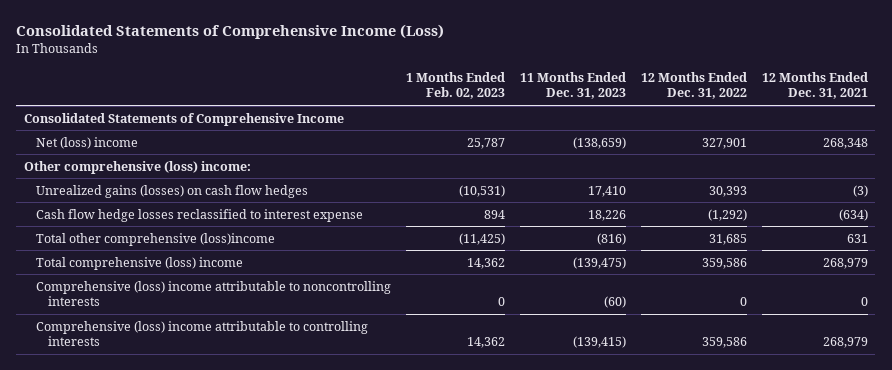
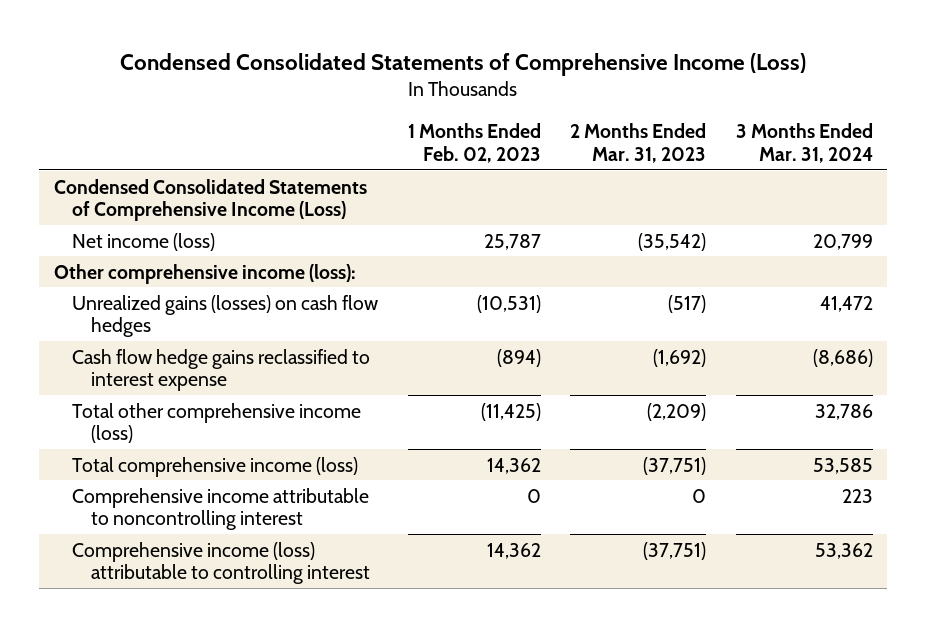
- Consolidated Statements of Comprehensive Income (Loss)
+ Condensed Consolidated Statements of Comprehensive Income (Loss)
- | 1 Months Ended Feb. 02, 2023 | 11 Months Ended Dec. 31, 2023 | 12 Months Ended Dec. 31, 2022 | 12 Months Ended Dec. 31, 2021
+ | 1 Months Ended Feb. 02, 2023 | 2 Months Ended Mar. 31, 2023 | 3 Months Ended Mar. 31, 2024
- Consolidated Statements of Comprehensive Income
- Net (loss) income | 25,787 | (138,659) | 327,901 | 268,348
- Other comprehensive (loss) income:
+ Condensed Consolidated Statements of Comprehensive Income (Loss)
+ Net income (loss) | 25,787 | (35,542) | 20,799
+ Other comprehensive income (loss):
- Cash flow hedge losses reclassified to interest expense | 894 | 18,226 | (1,292) | (634)
- Total other comprehensive (loss)income | (11,425) | (816) | 31,685 | 631
- Total comprehensive (loss) income | 14,362 | (139,475) | 359,586 | 268,979
- Comprehensive (loss) income attributable to noncontrolling interests | 0 | (60) | 0 | 0
- Comprehensive (loss) income attributable to controlling interests | 14,362 | (139,415) | 359,586 | 268,979
+ Cash flow hedge gains reclassified to interest expense | (894) | (1,692) | (8,686)
+ Total other comprehensive income (loss) | (11,425) | (2,209) | 32,786
+ Total comprehensive income (loss) | 14,362 | (37,751) | 53,585
+ Comprehensive income attributable to noncontrolling interest | 0 | 0 | 223
+ Comprehensive income (loss) attributable to controlling interest | 14,362 | (37,751) | 53,362

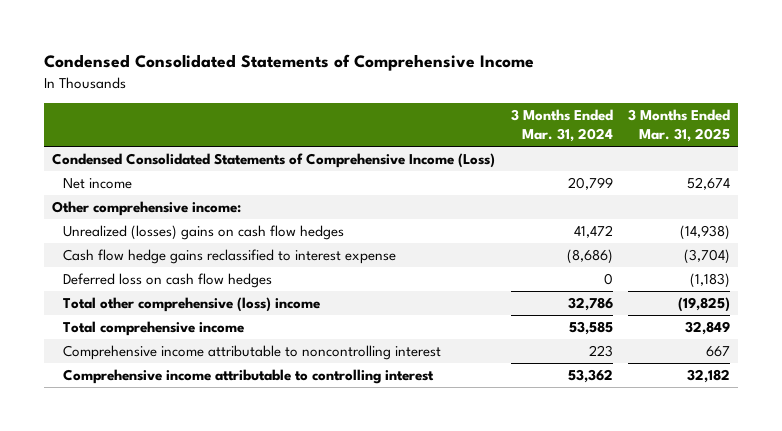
- Condensed Consolidated Statements of Comprehensive Income (Loss)
+ Condensed Consolidated Statements of Comprehensive Income
- | 1 Months Ended Feb. 02, 2023 | 2 Months Ended Mar. 31, 2023 | 3 Months Ended Mar. 31, 2024
+ | 3 Months Ended Mar. 31, 2024 | 3 Months Ended Mar. 31, 2025
- Net income (loss) | 25,787 | (35,542) | 20,799
- Other comprehensive income (loss):
- Unrealized gains (losses) on cash flow hedges | (10,531) | (517) | 41,472
+ Net income | 20,799 | 52,674
+ Other comprehensive income:
+ Unrealized (losses) gains on cash flow hedges | 41,472 | (14,938)
- Total other comprehensive income (loss) | (11,425) | (2,209) | 32,786
- Total comprehensive income (loss) | 14,362 | (37,751) | 53,585
+ Deferred loss on cash flow hedges | 0 | (1,183)
+ Total other comprehensive (loss) income | 32,786 | (19,825)
+ Total comprehensive income | 53,585 | 32,849
- Comprehensive income (loss) attributable to controlling interest | 14,362 | (37,751) | 53,362
+ Comprehensive income attributable to controlling interest | 53,362 | 32,182

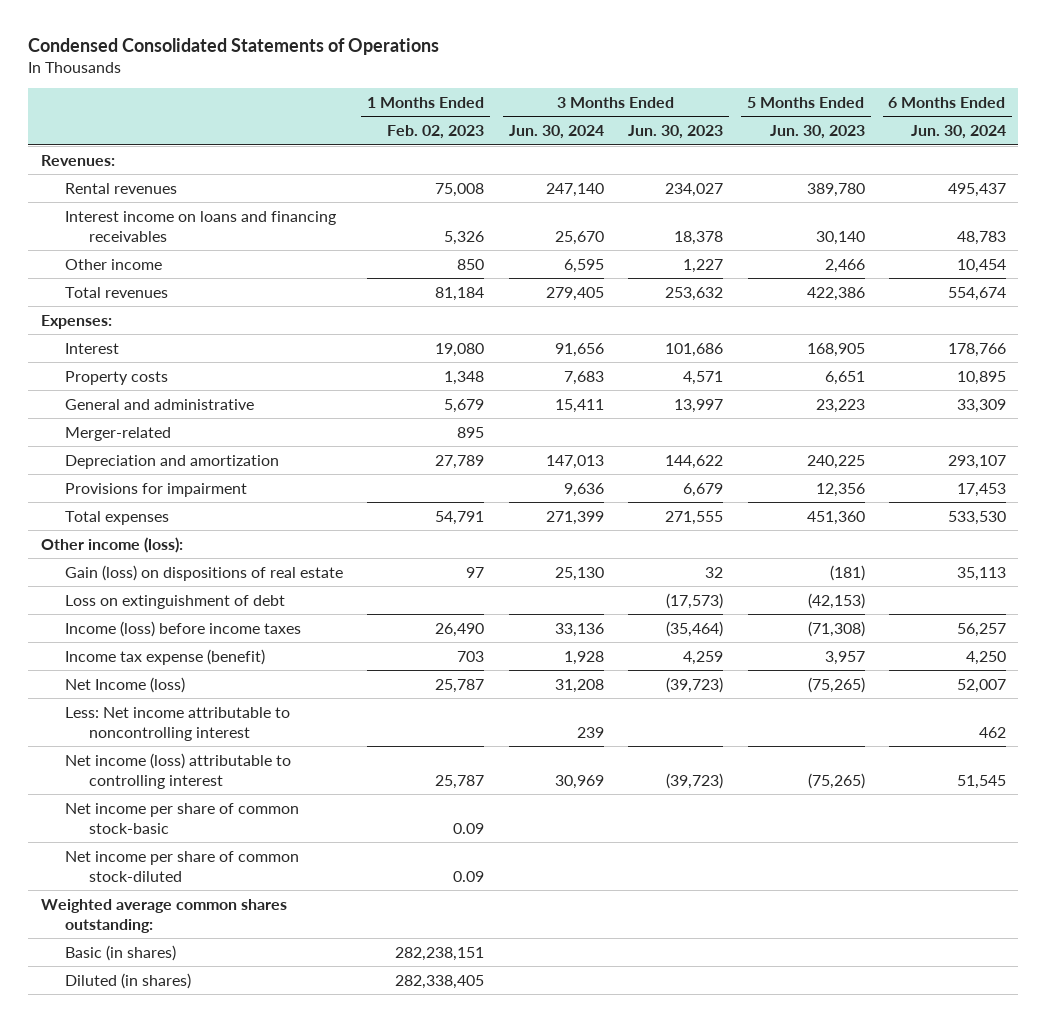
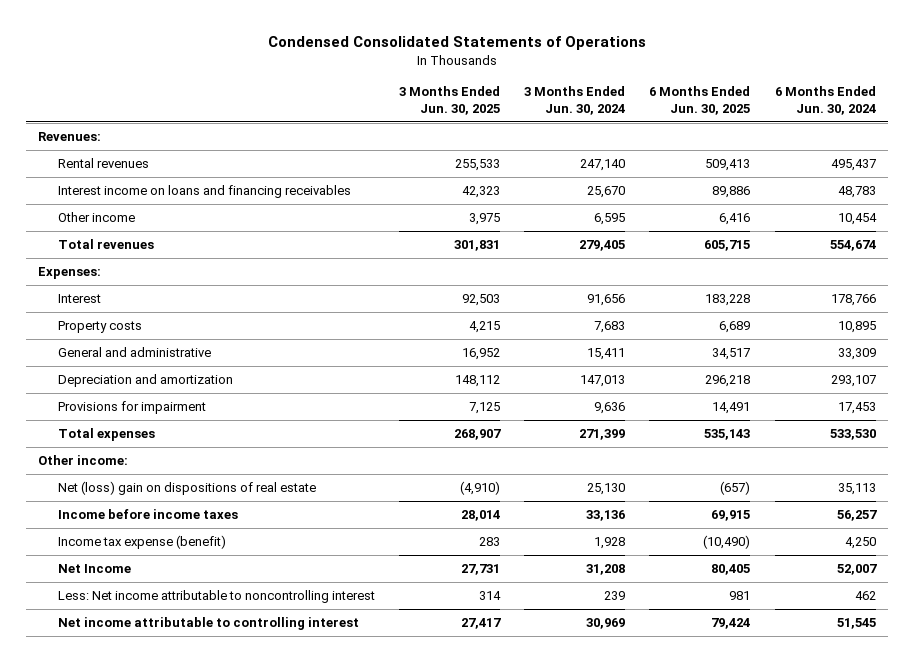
- | 1 Months Ended Feb. 02, 2023 | 3 Months Ended Jun. 30, 2024 | 3 Months Ended Jun. 30, 2023 | 5 Months Ended Jun. 30, 2023 | 6 Months Ended Jun. 30, 2024
+ | 3 Months Ended Jun. 30, 2025 | 3 Months Ended Jun. 30, 2024 | 6 Months Ended Jun. 30, 2025 | 6 Months Ended Jun. 30, 2024
- Merger-related | 895 | | | |
- Other income (loss):
- Gain (loss) on dispositions of real estate | 97 | 25,130 | 32 | (181) | 35,113
- Loss on extinguishment of debt | | | (17,573) | (42,153) |
- Income (loss) before income taxes | 26,490 | 33,136 | (35,464) | (71,308) | 56,257
+ Other income:
+ Net (loss) gain on dispositions of real estate | (4,910) | 25,130 | (657) | 35,113
+ Income before income taxes | 28,014 | 33,136 | 69,915 | 56,257
- Net Income (loss) | 25,787 | 31,208 | (39,723) | (75,265) | 52,007
+ Net Income | 27,731 | 31,208 | 80,405 | 52,007
- Net income (loss) attributable to controlling interest | 25,787 | 30,969 | (39,723) | (75,265) | 51,545
- Net income per share of common stock-basic | 0.09 | | | |
- Net income per share of common stock-diluted | 0.09 | | | |
- Weighted average common shares outstanding:
- Basic (in shares) | 282,238,151 | | | |
- Diluted (in shares) | 282,338,405 | | | |
+ Net income attributable to controlling interest | 27,417 | 30,969 | 79,424 | 51,545

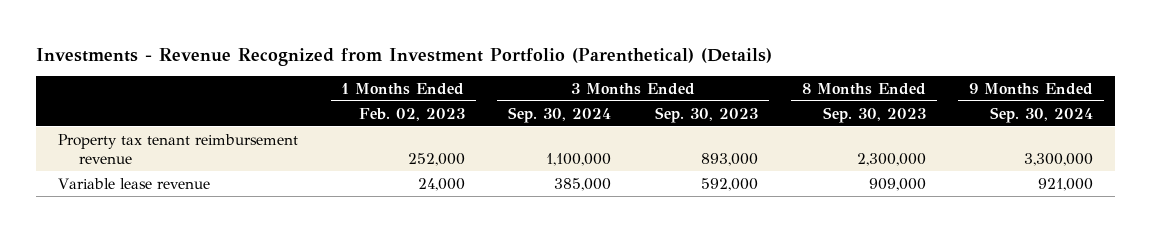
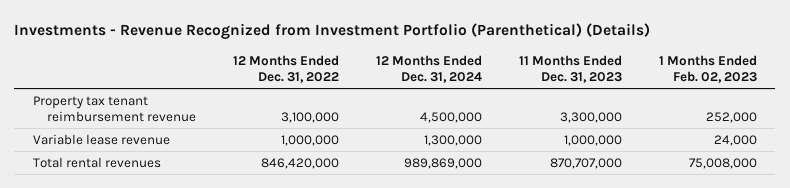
- | 1 Months Ended Feb. 02, 2023 | 3 Months Ended Sep. 30, 2024 | 3 Months Ended Sep. 30, 2023 | 8 Months Ended Sep. 30, 2023 | 9 Months Ended Sep. 30, 2024
+ | 12 Months Ended Dec. 31, 2022 | 12 Months Ended Dec. 31, 2024 | 11 Months Ended Dec. 31, 2023 | 1 Months Ended Feb. 02, 2023
+ Total rental revenues | 846,420,000 | 989,869,000 | 870,707,000 | 75,008,000

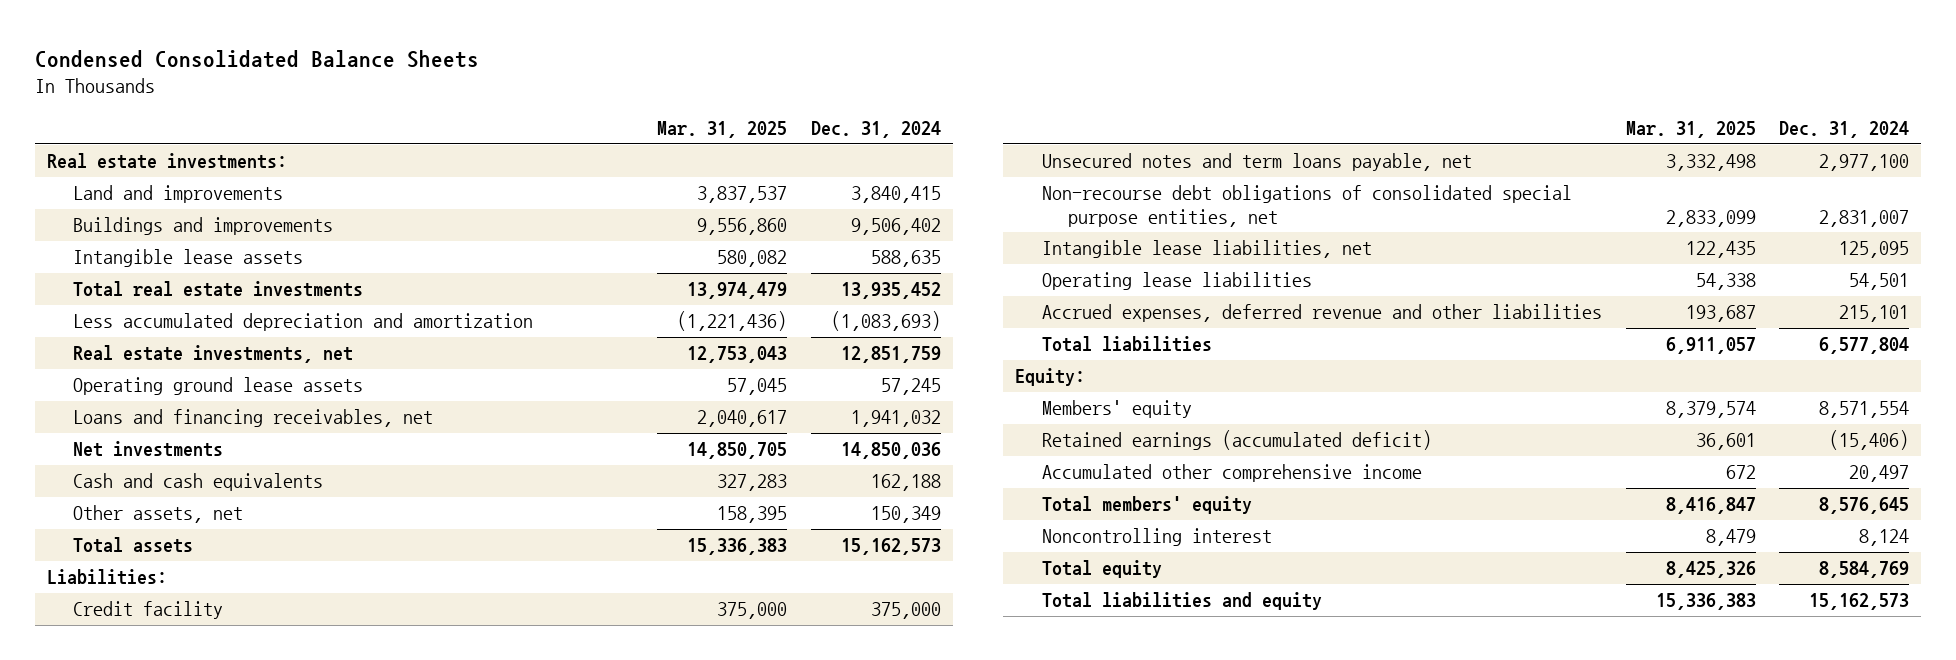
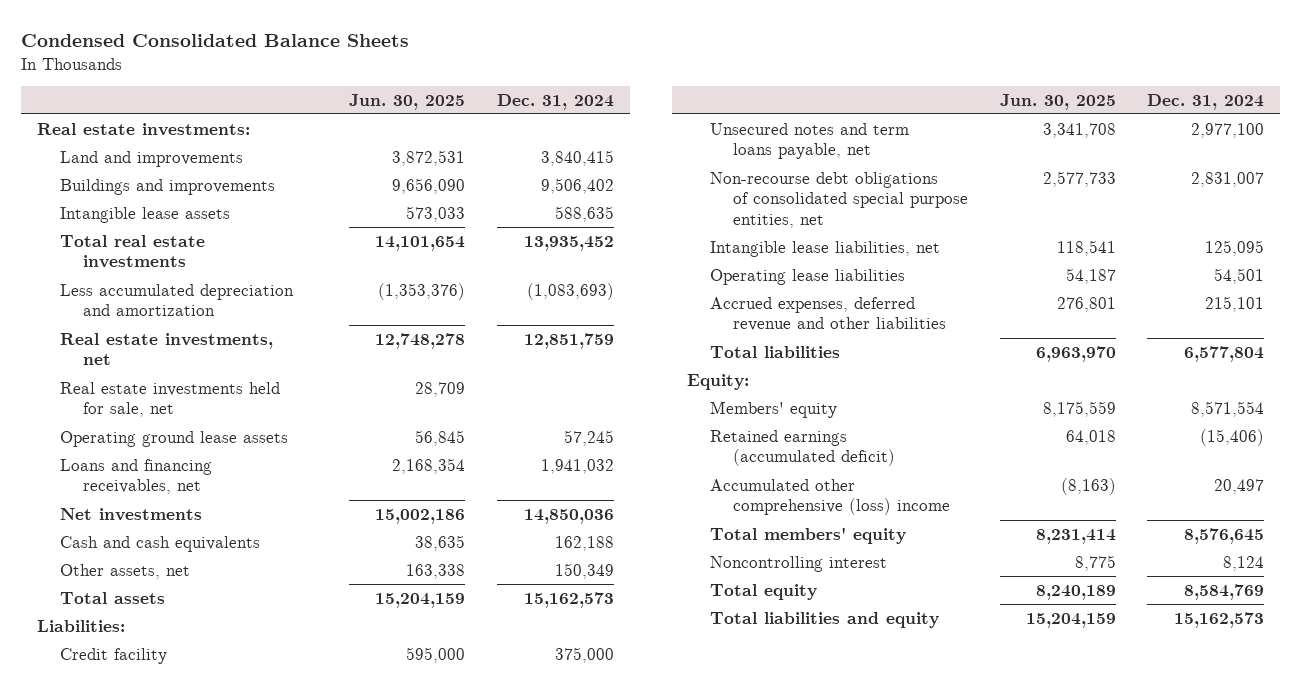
- | Mar. 31, 2025 | Dec. 31, 2024
+ | Jun. 30, 2025 | Dec. 31, 2024
+ Real estate investments held for sale, net | 28,709 |
- Accumulated other comprehensive income | 672 | 20,497
+ Accumulated other comprehensive (loss) income | (8,163) | 20,497

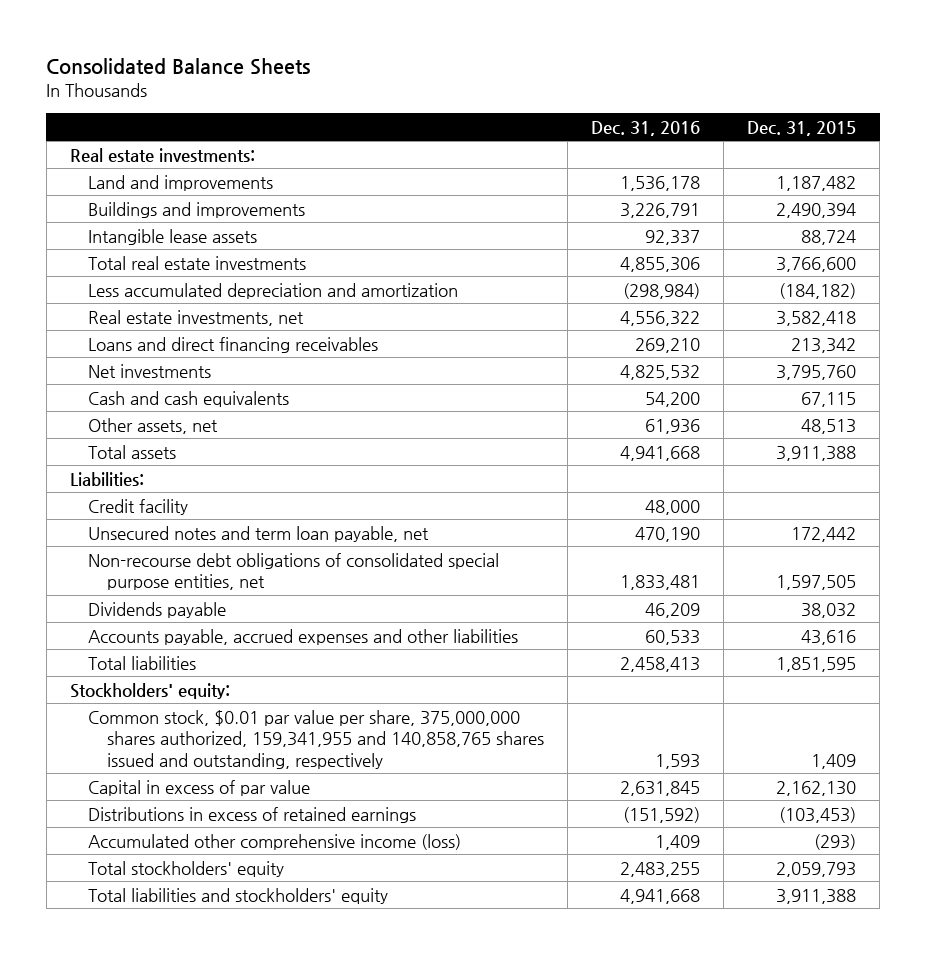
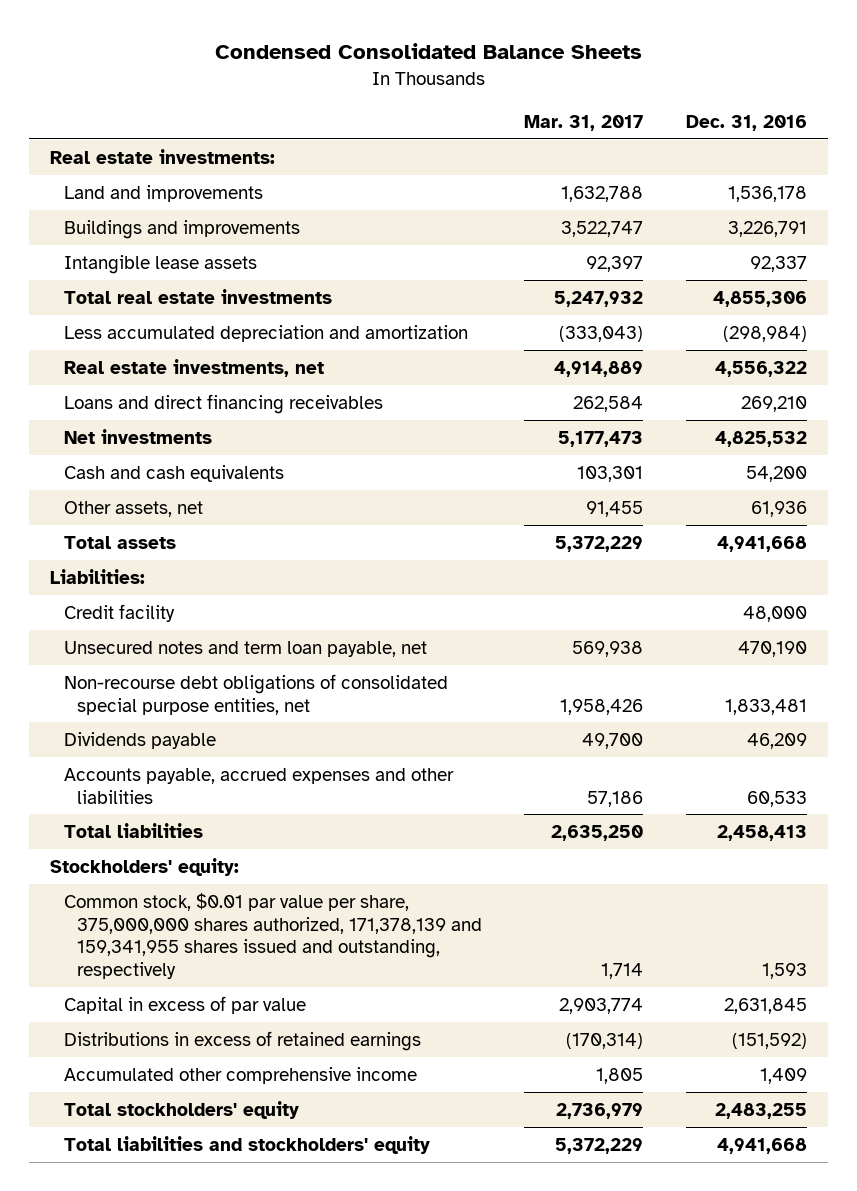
- Consolidated Balance Sheets
+ Condensed Consolidated Balance Sheets
- | Dec. 31, 2016 | Dec. 31, 2015
+ | Mar. 31, 2017 | Dec. 31, 2016
- Common stock, $0.01 par value per share, 375,000,000 shares authorized, 159,341,955 and 140,858,765 shares issued and outstanding, respectively | 1,593 | 1,409
+ Common stock, $0.01 par value per share, 375,000,000 shares authorized, 171,378,139 and 159,341,955 shares issued and outstanding, respectively | 1,714 | 1,593
- Accumulated other comprehensive income (loss) | 1,409 | (293)
+ Accumulated other comprehensive income | 1,805 | 1,409

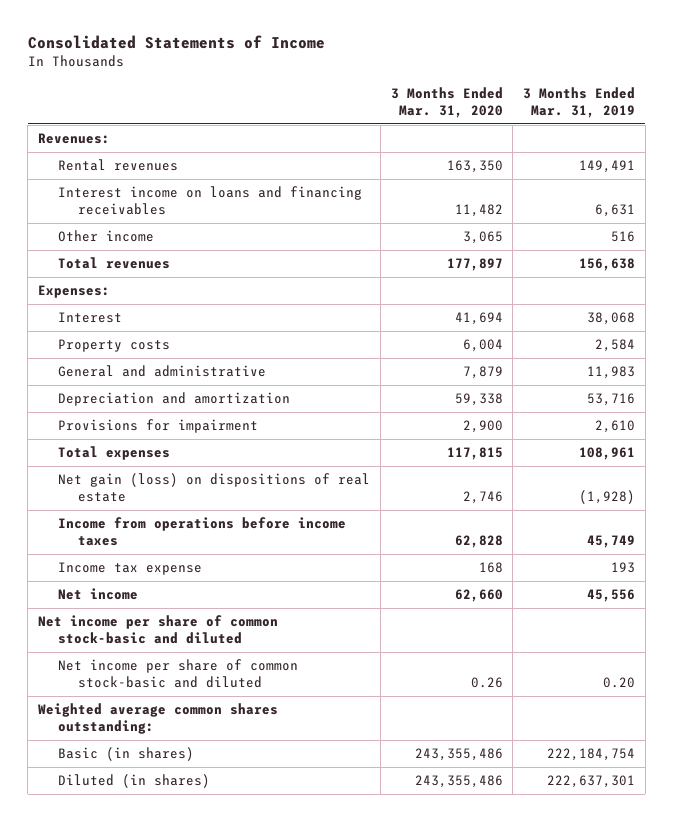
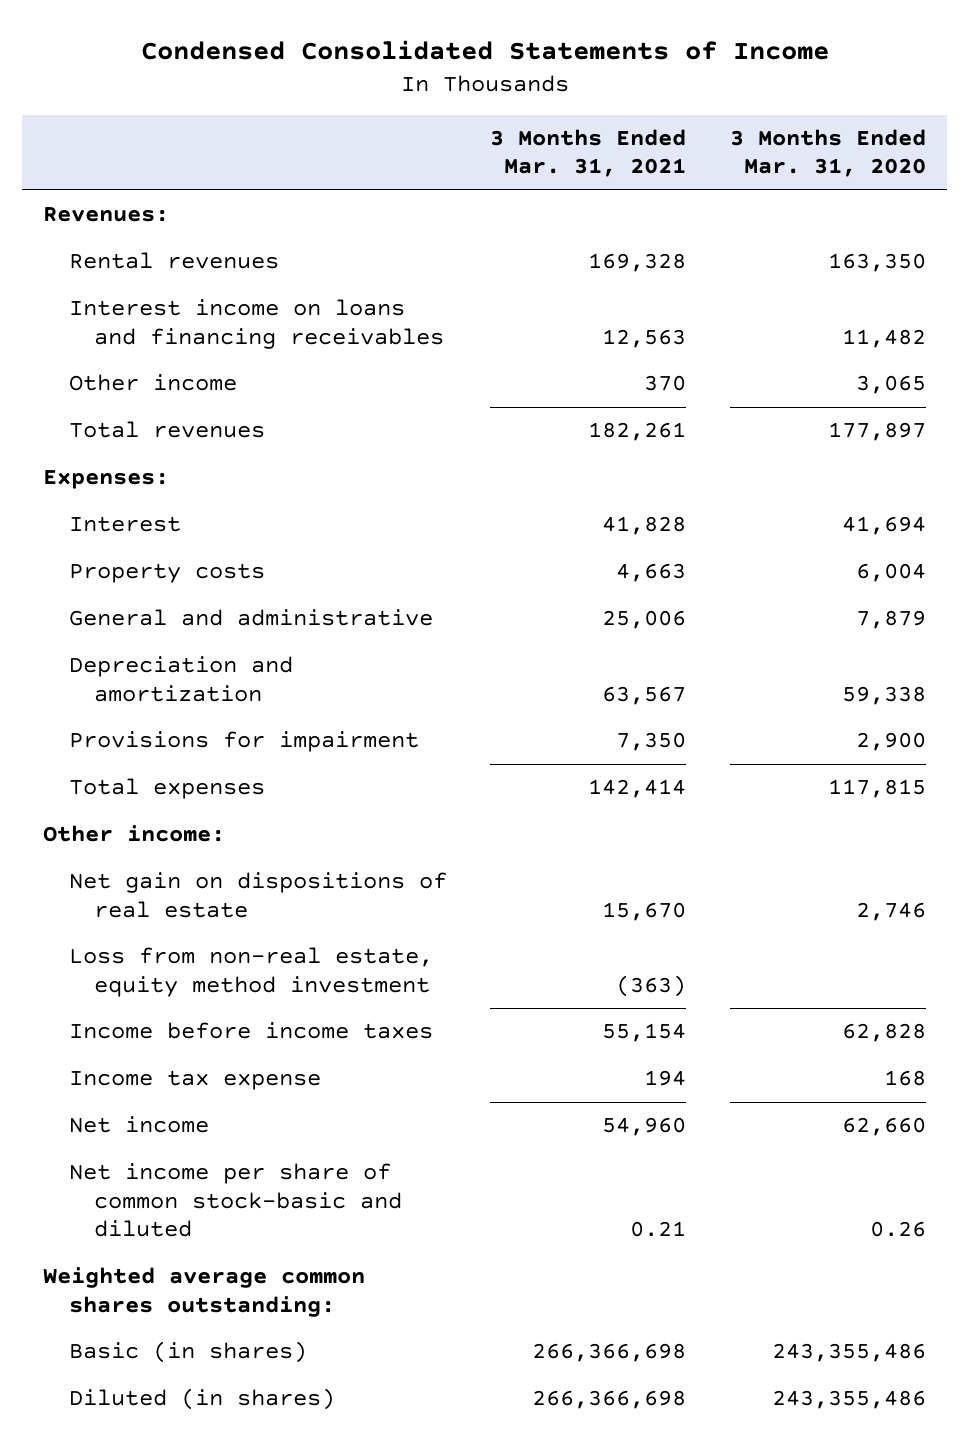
- Consolidated Statements of Income
+ Condensed Consolidated Statements of Income
- | 3 Months Ended Mar. 31, 2020 | 3 Months Ended Mar. 31, 2019
+ | 3 Months Ended Mar. 31, 2021 | 3 Months Ended Mar. 31, 2020
- Net gain (loss) on dispositions of real estate | 2,746 | (1,928)
- Income from operations before income taxes | 62,828 | 45,749
+ Other income:
+ Net gain on dispositions of real estate | 15,670 | 2,746
+ Loss from non-real estate, equity method investment | (363) |
+ Income before income taxes | 55,154 | 62,828
- Net income per share of common stock-basic and diluted

